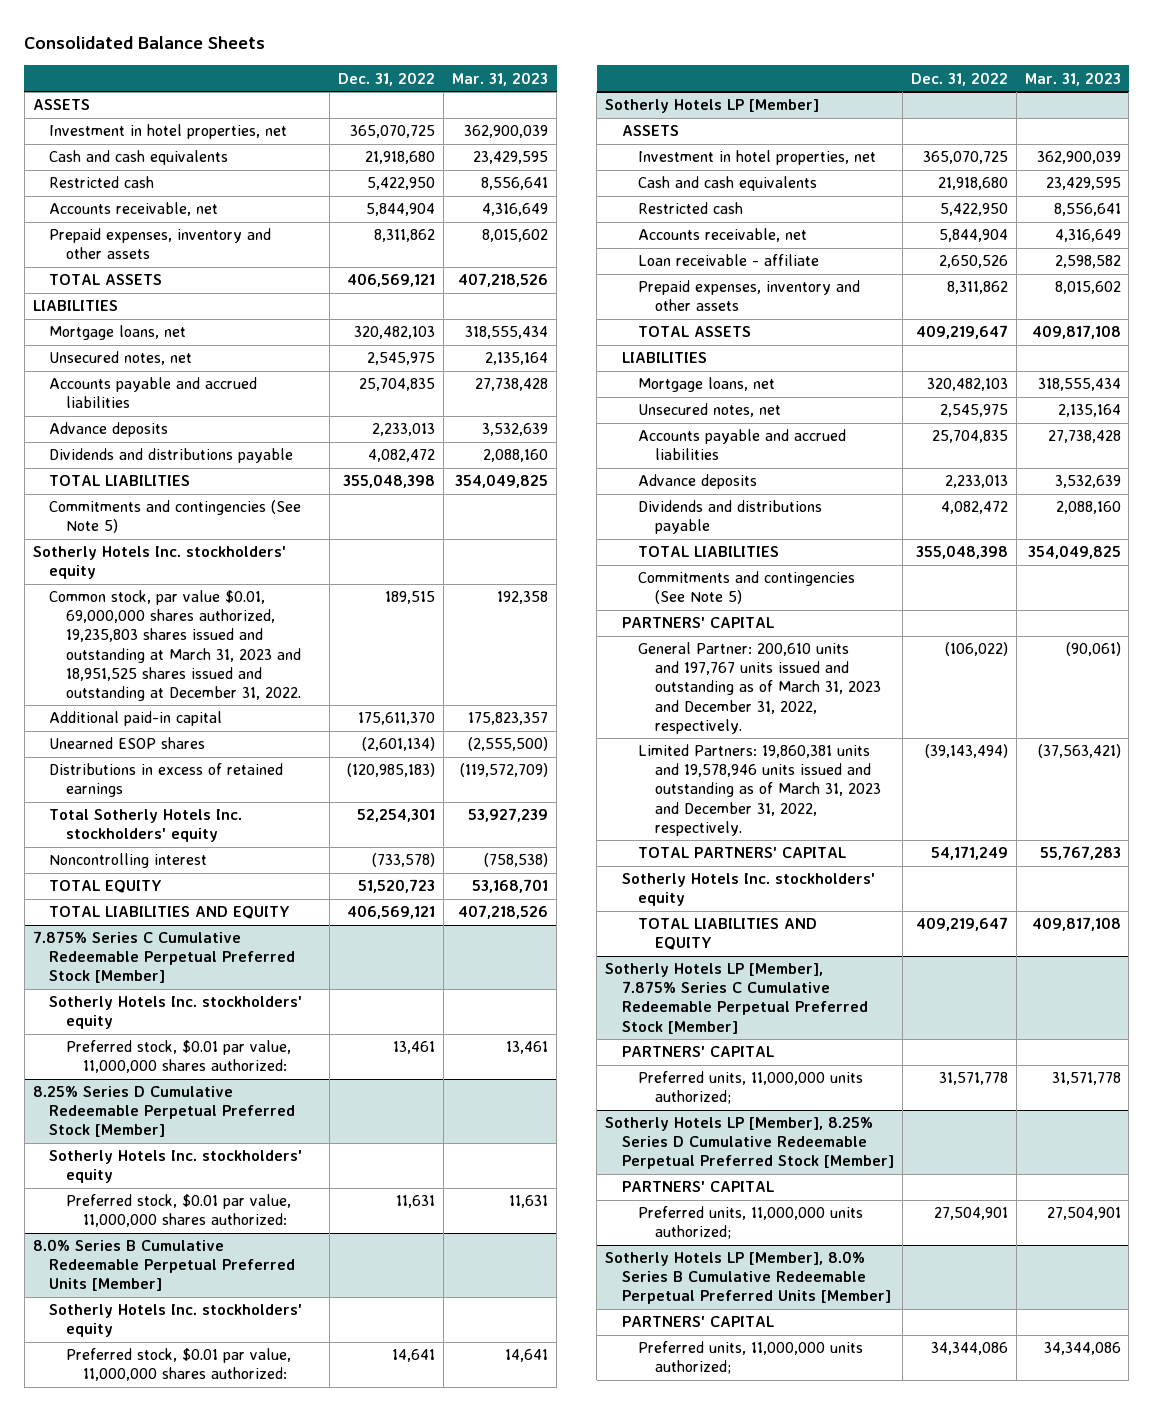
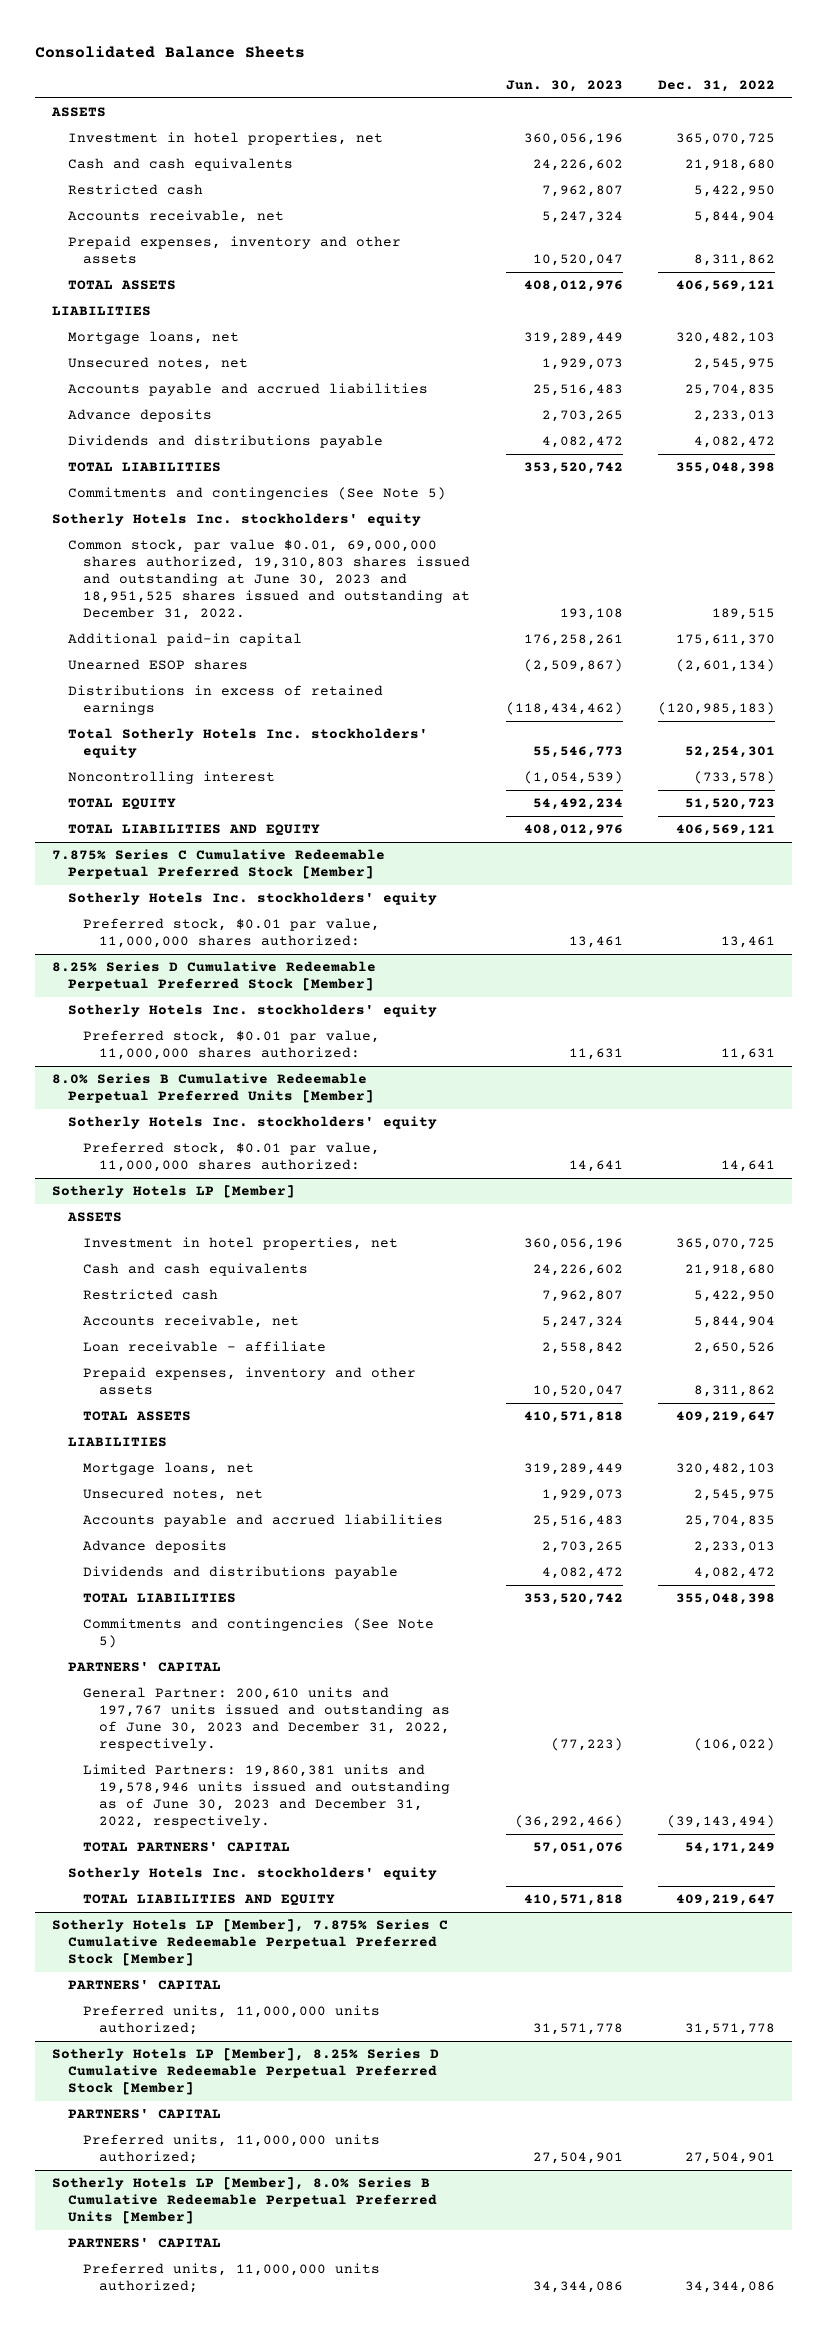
- | Dec. 31, 2022 | Mar. 31, 2023
+ | Jun. 30, 2023 | Dec. 31, 2022
- Common stock, par value $0.01, 69,000,000 shares authorized, 19,235,803 shares issued and outstanding at March 31, 2023 and 18,951,525 shares issued and outstanding at December 31, 2022. | 189,515 | 192,358
+ Common stock, par value $0.01, 69,000,000 shares authorized, 19,310,803 shares issued and outstanding at June 30, 2023 and 18,951,525 shares issued and outstanding at December 31, 2022. | 193,108 | 189,515
@ Sotherly Hotels LP [Member]
- General Partner: 200,610 units and 197,767 units issued and outstanding as of March 31, 2023 and December 31, 2022, respectively. | (106,022) | (90,061)
- Limited Partners: 19,860,381 units and 19,578,946 units issued and outstanding as of March 31, 2023 and December 31, 2022, respectively. | (39,143,494) | (37,563,421)
+ General Partner: 200,610 units and 197,767 units issued and outstanding as of June 30, 2023 and December 31, 2022, respectively. | (77,223) | (106,022)
+ Limited Partners: 19,860,381 units and 19,578,946 units issued and outstanding as of June 30, 2023 and December 31, 2022, respectively. | (36,292,466) | (39,143,494)

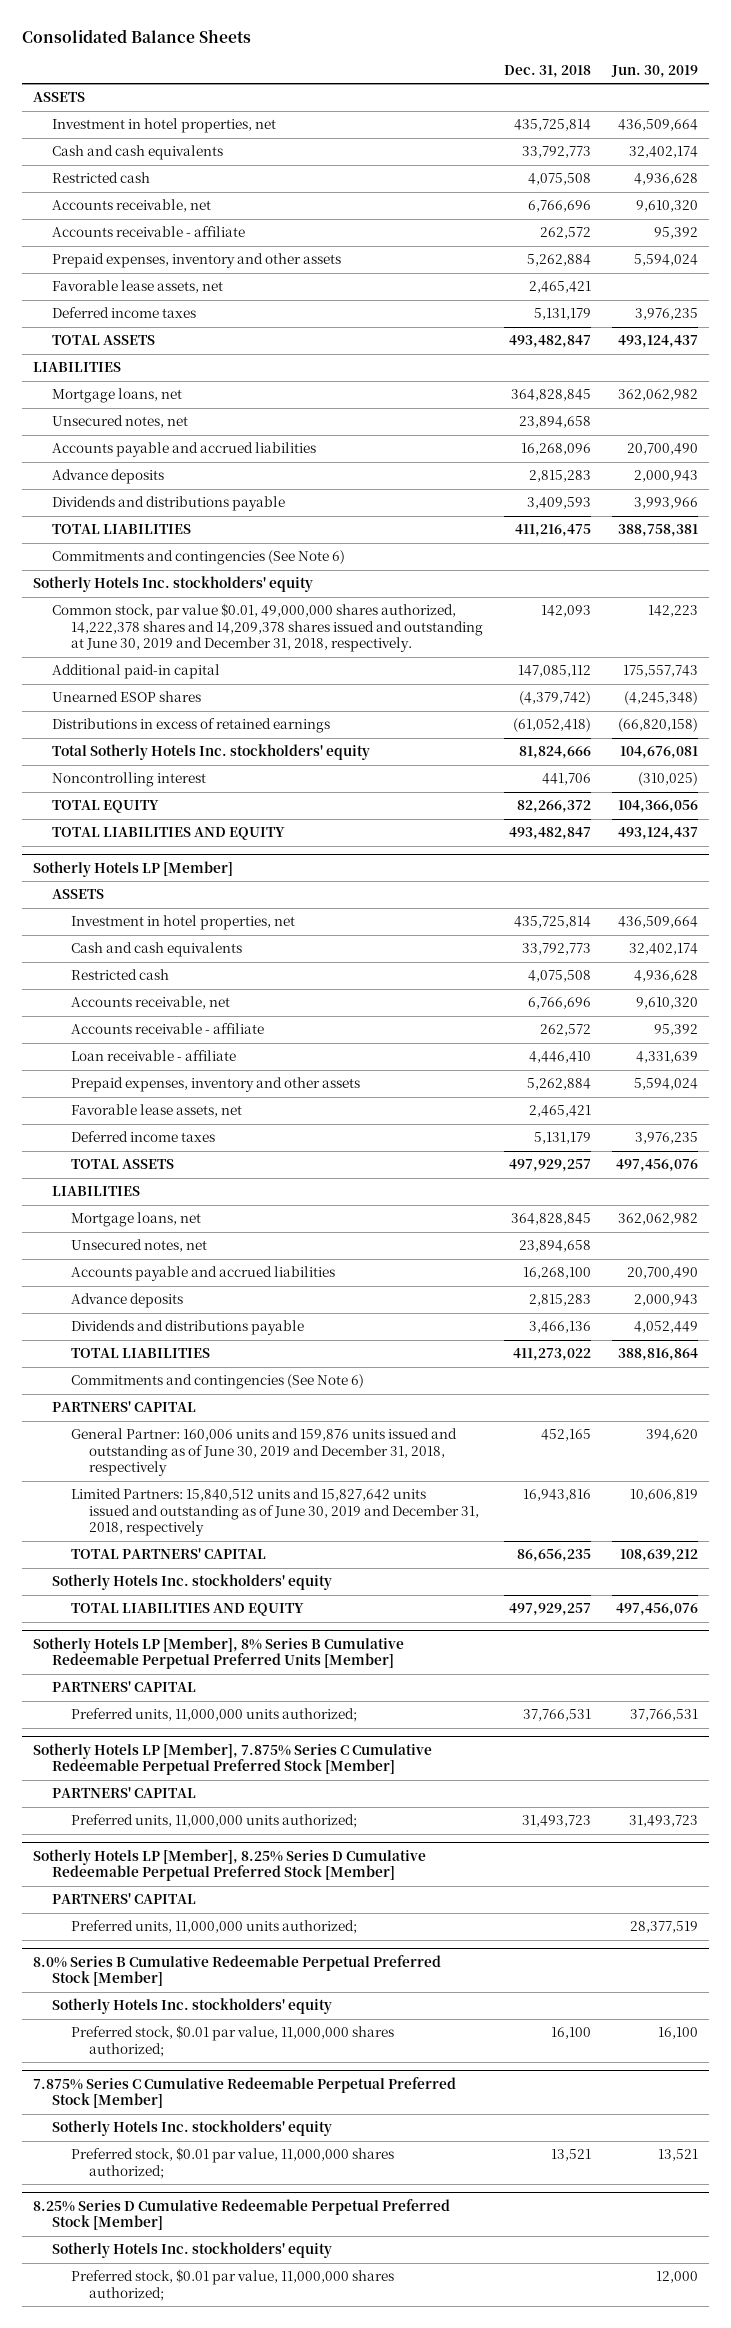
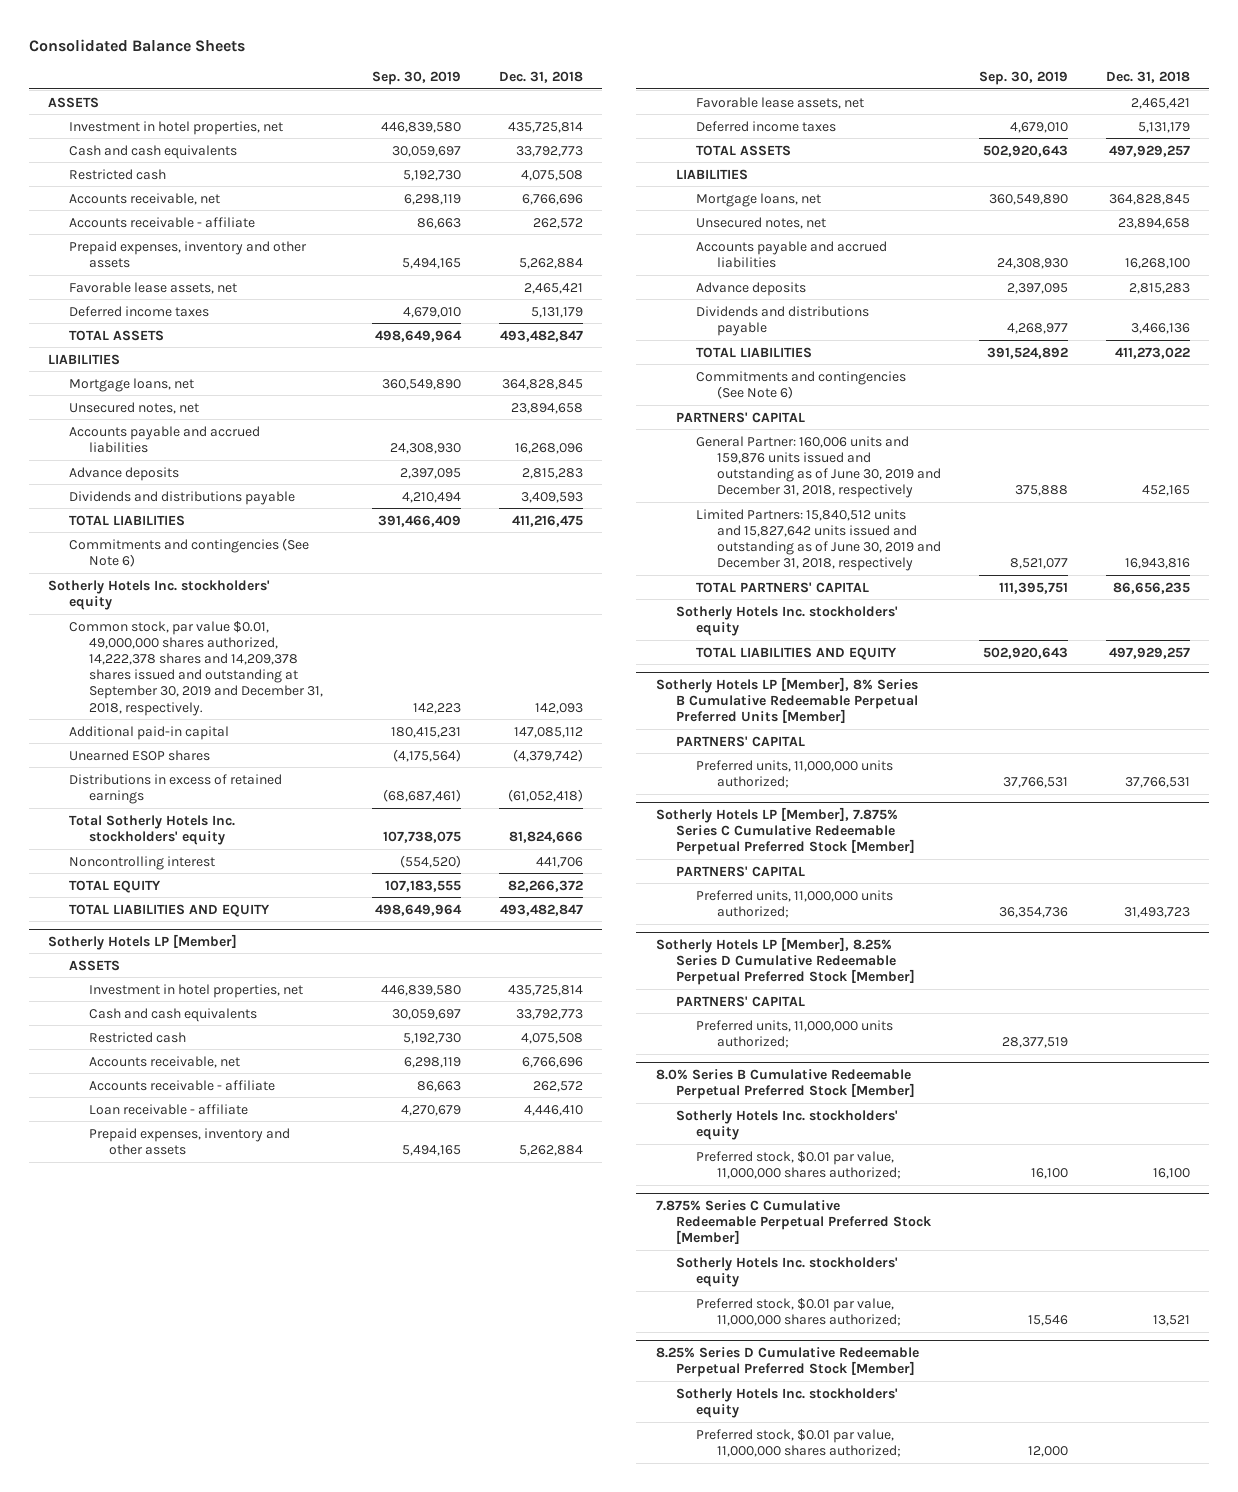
- | Dec. 31, 2018 | Jun. 30, 2019
+ | Sep. 30, 2019 | Dec. 31, 2018
- Common stock, par value $0.01, 49,000,000 shares authorized, 14,222,378 shares and 14,209,378 shares issued and outstanding at June 30, 2019 and December 31, 2018, respectively. | 142,093 | 142,223
+ Common stock, par value $0.01, 49,000,000 shares authorized, 14,222,378 shares and 14,209,378 shares issued and outstanding at September 30, 2019 and December 31, 2018, respectively. | 142,223 | 142,093

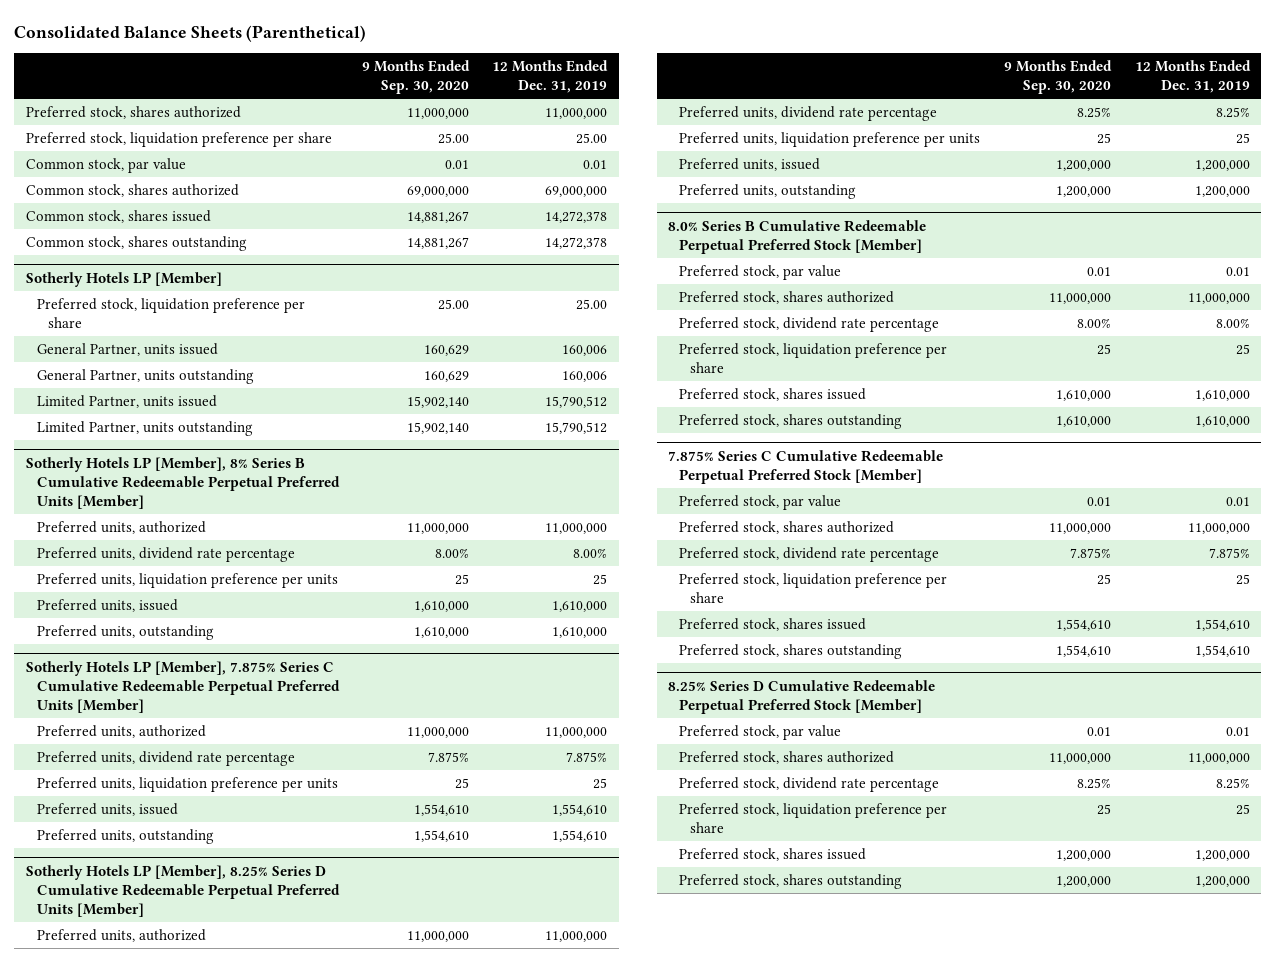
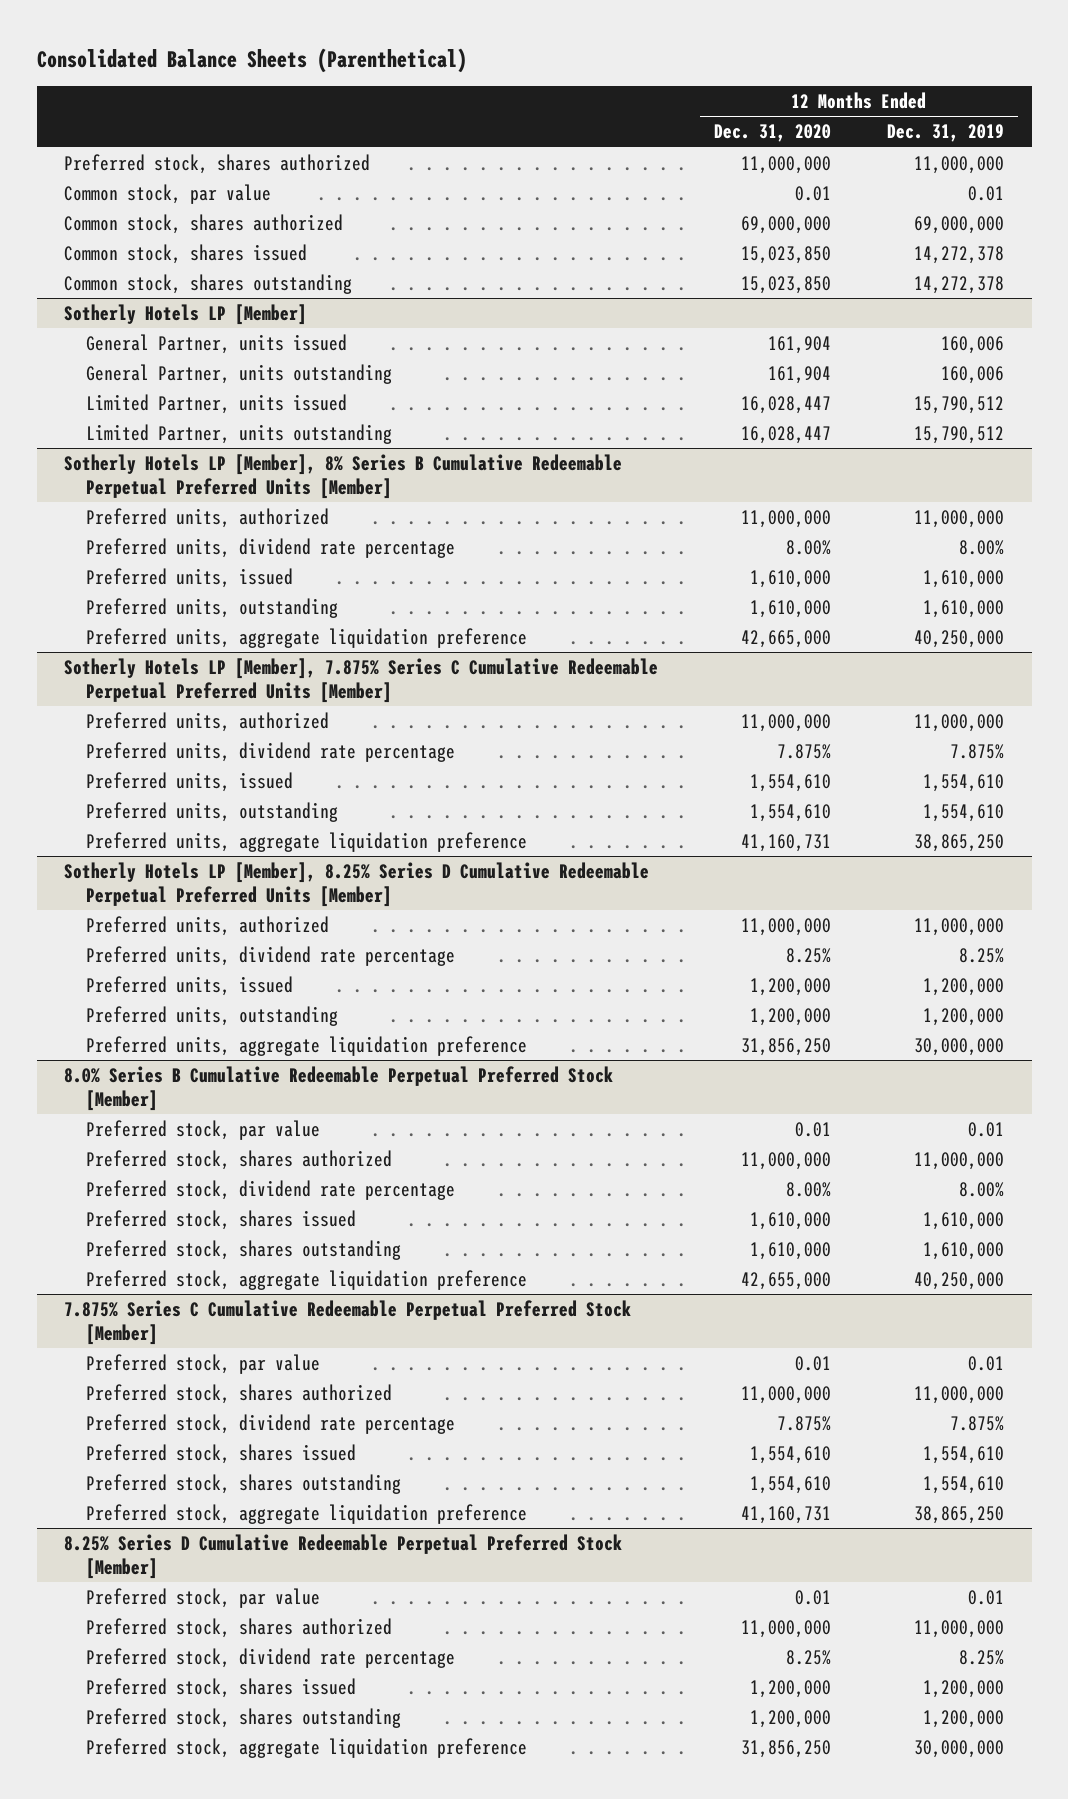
- | 9 Months Ended Sep. 30, 2020 | 12 Months Ended Dec. 31, 2019
+ | 12 Months Ended Dec. 31, 2020 | 12 Months Ended Dec. 31, 2019
- Preferred stock, liquidation preference per share | 25.00 | 25.00
@ Sotherly Hotels LP [Member]
- Preferred stock, liquidation preference per share | 25.00 | 25.00
@ Sotherly Hotels LP [Member], 8% Series B Cumulative Redeemable Perpetual Preferred Units [Member]
- Preferred units, liquidation preference per units | 25 | 25
+ Preferred units, aggregate liquidation preference | 42,665,000 | 40,250,000
@ Sotherly Hotels LP [Member], 7.875% Series C Cumulative Redeemable Perpetual Preferred Units [Member]
- Preferred units, liquidation preference per units | 25 | 25
+ Preferred units, aggregate liquidation preference | 41,160,731 | 38,865,250
@ Sotherly Hotels LP [Member], 8.25% Series D Cumulative Redeemable Perpetual Preferred Units [Member]
- Preferred units, liquidation preference per units | 25 | 25
+ Preferred units, aggregate liquidation preference | 31,856,250 | 30,000,000
@ 8.0% Series B Cumulative Redeemable Perpetual Preferred Stock [Member]
- Preferred stock, liquidation preference per share | 25 | 25
+ Preferred stock, aggregate liquidation preference | 42,655,000 | 40,250,000
@ 7.875% Series C Cumulative Redeemable Perpetual Preferred Stock [Member]
- Preferred stock, liquidation preference per share | 25 | 25
+ Preferred stock, aggregate liquidation preference | 41,160,731 | 38,865,250
@ 8.25% Series D Cumulative Redeemable Perpetual Preferred Stock [Member]
- Preferred stock, liquidation preference per share | 25 | 25
+ Preferred stock, aggregate liquidation preference | 31,856,250 | 30,000,000

